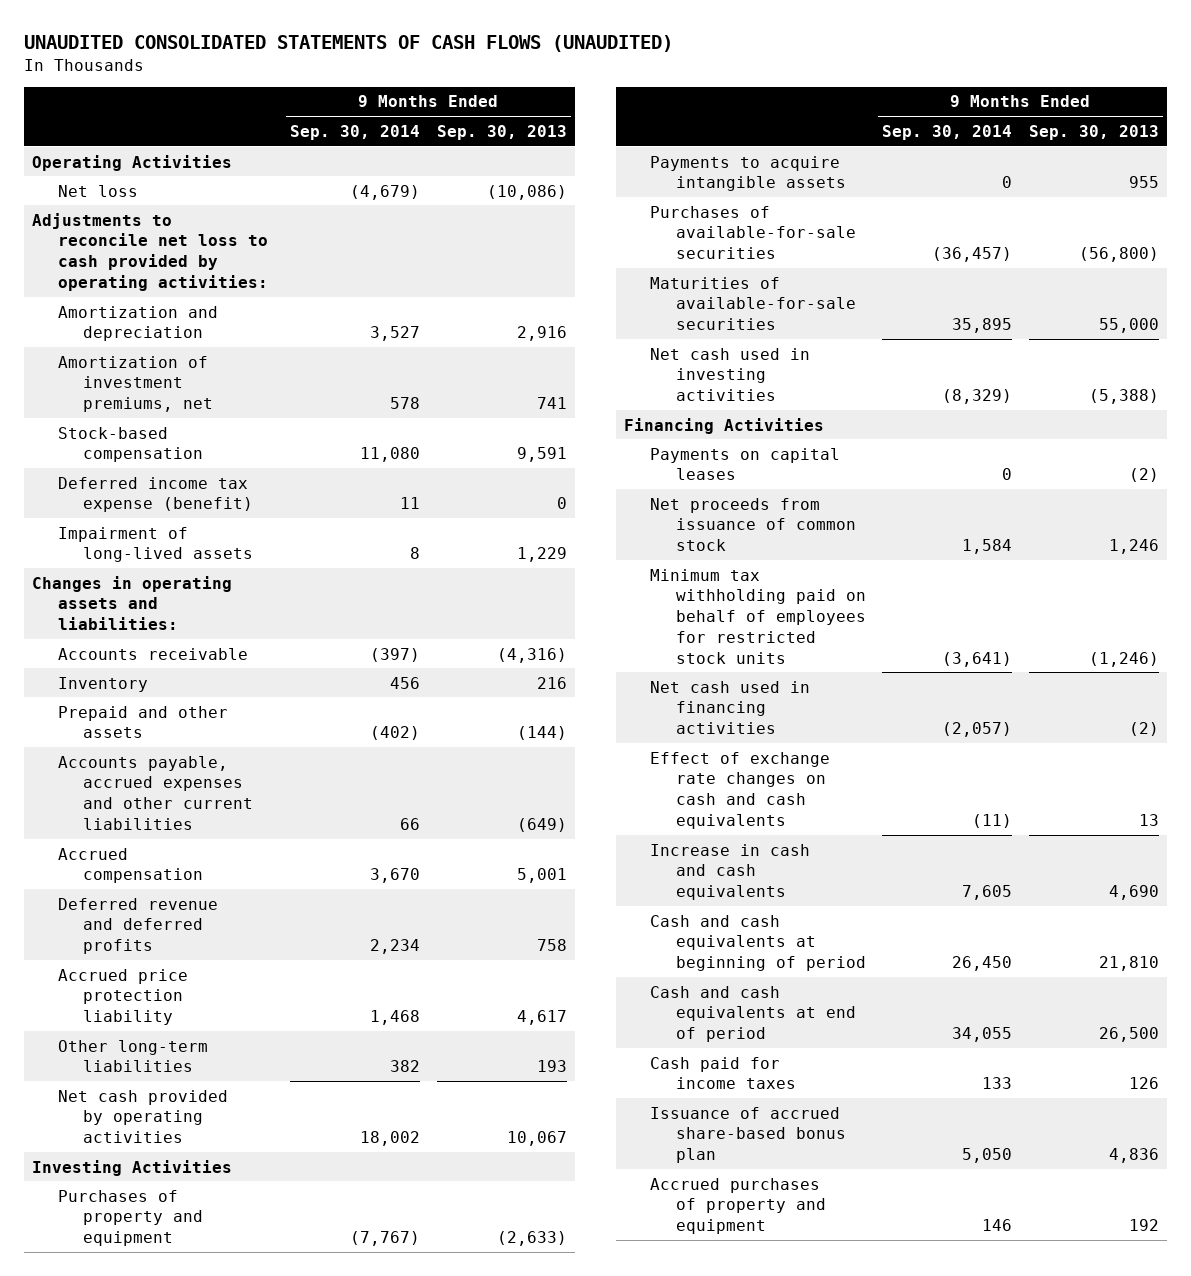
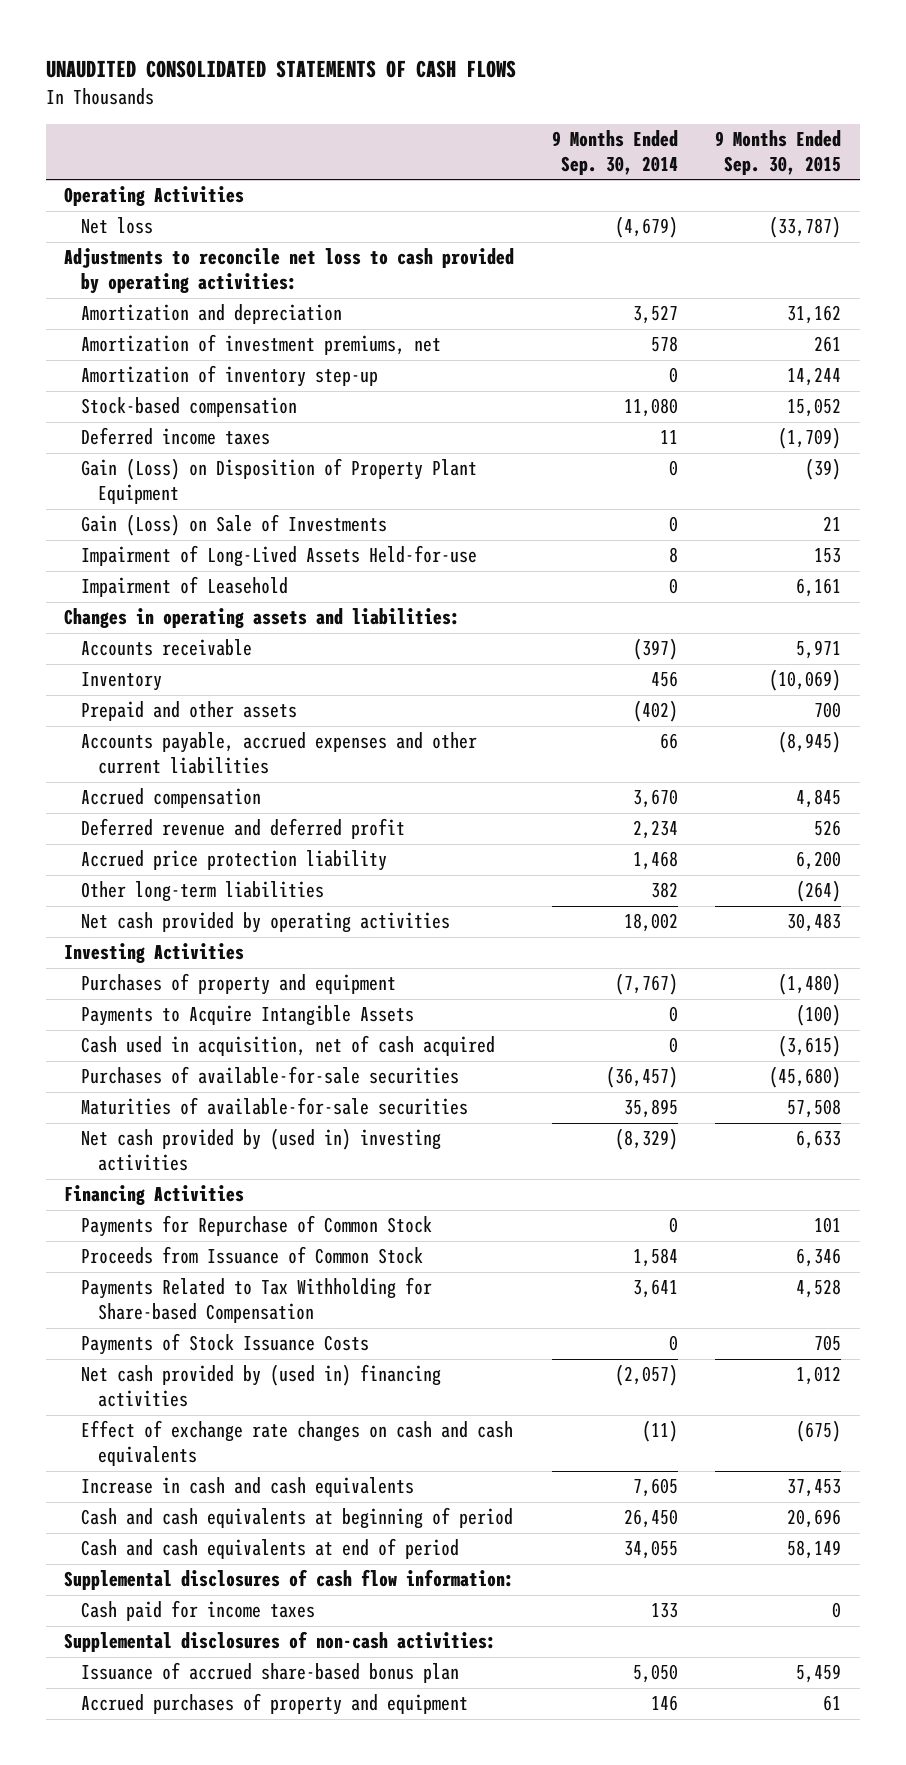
- UNAUDITED CONSOLIDATED STATEMENTS OF CASH FLOWS (UNAUDITED)
+ UNAUDITED CONSOLIDATED STATEMENTS OF CASH FLOWS
- | 9 Months Ended Sep. 30, 2014 | 9 Months Ended Sep. 30, 2013
+ | 9 Months Ended Sep. 30, 2014 | 9 Months Ended Sep. 30, 2015
+ Amortization of inventory step-up | 0 | 14,244
- Deferred income tax expense (benefit) | 11 | 0
- Impairment of long-lived assets | 8 | 1,229
+ Deferred income taxes | 11 | (1,709)
+ Gain (Loss) on Disposition of Property Plant Equipment | 0 | (39)
+ Gain (Loss) on Sale of Investments | 0 | 21
+ Impairment of Long-Lived Assets Held-for-use | 8 | 153
+ Impairment of Leasehold | 0 | 6,161
- Deferred revenue and deferred profits | 2,234 | 758
+ Deferred revenue and deferred profit | 2,234 | 526
- Payments to acquire intangible assets | 0 | 955
+ Payments to Acquire Intangible Assets | 0 | (100)
+ Cash used in acquisition, net of cash acquired | 0 | (3,615)
- Net cash used in investing activities | (8,329) | (5,388)
+ Net cash provided by (used in) investing activities | (8,329) | 6,633
- Payments on capital leases | 0 | (2)
- Net proceeds from issuance of common stock | 1,584 | 1,246
- Minimum tax withholding paid on behalf of employees for restricted stock units | (3,641) | (1,246)
- Net cash used in financing activities | (2,057) | (2)
+ Payments for Repurchase of Common Stock | 0 | 101
+ Proceeds from Issuance of Common Stock | 1,584 | 6,346
+ Payments Related to Tax Withholding for Share-based Compensation | 3,641 | 4,528
+ Payments of Stock Issuance Costs | 0 | 705
+ Net cash provided by (used in) financing activities | (2,057) | 1,012
+ Supplemental disclosures of cash flow information:
+ Supplemental disclosures of non-cash activities:

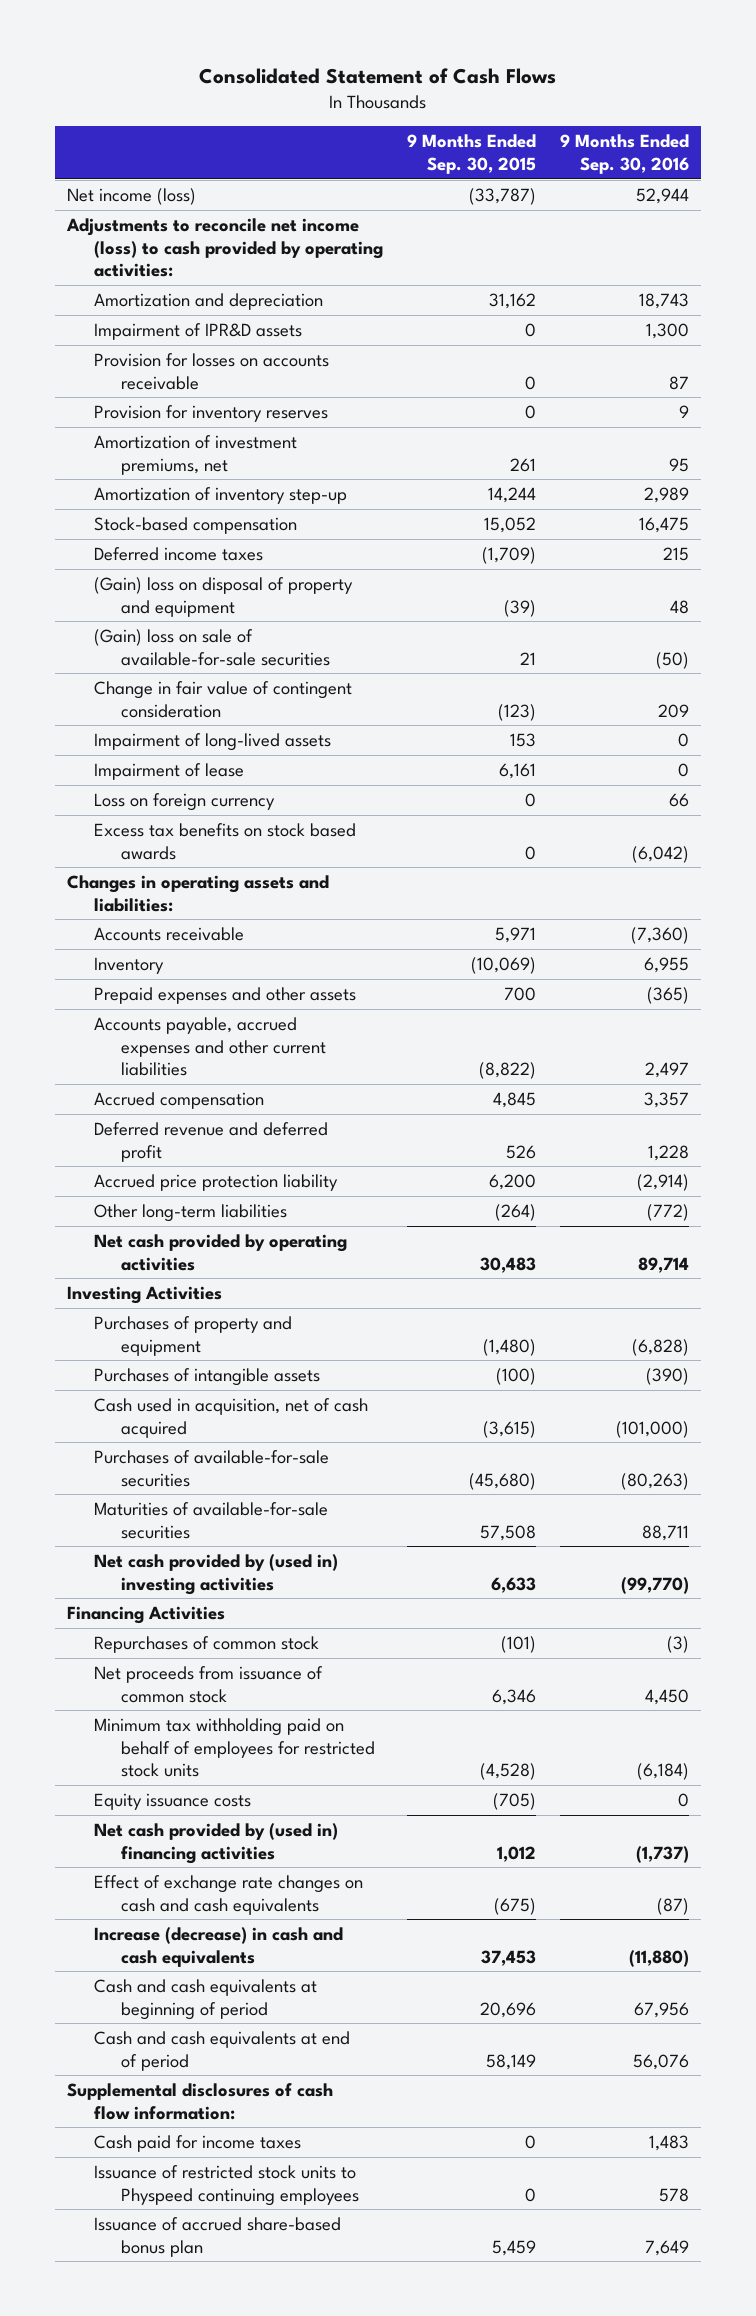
- UNAUDITED CONSOLIDATED STATEMENTS OF CASH FLOWS
+ Consolidated Statement of Cash Flows
- | 9 Months Ended Sep. 30, 2014 | 9 Months Ended Sep. 30, 2015
+ | 9 Months Ended Sep. 30, 2015 | 9 Months Ended Sep. 30, 2016
- Operating Activities
- Net loss | (4,679) | (33,787)
- Adjustments to reconcile net loss to cash provided by operating activities:
+ Net income (loss) | (33,787) | 52,944
+ Adjustments to reconcile net income (loss) to cash provided by operating activities:
+ Impairment of IPR&D assets | 0 | 1,300
+ Provision for losses on accounts receivable | 0 | 87
+ Provision for inventory reserves | 0 | 9
- Gain (Loss) on Disposition of Property Plant Equipment | 0 | (39)
- Gain (Loss) on Sale of Investments | 0 | 21
- Impairment of Long-Lived Assets Held-for-use | 8 | 153
- Impairment of Leasehold | 0 | 6,161
+ (Gain) loss on disposal of property and equipment | (39) | 48
+ (Gain) loss on sale of available-for-sale securities | 21 | (50)
+ Change in fair value of contingent consideration | (123) | 209
+ Impairment of long-lived assets | 153 | 0
+ Impairment of lease | 6,161 | 0
+ Loss on foreign currency | 0 | 66
+ Excess tax benefits on stock based awards | 0 | (6,042)
- Prepaid and other assets | (402) | 700
- Accounts payable, accrued expenses and other current liabilities | 66 | (8,945)
+ Prepaid expenses and other assets | 700 | (365)
+ Accounts payable, accrued expenses and other current liabilities | (8,822) | 2,497
- Payments to Acquire Intangible Assets | 0 | (100)
+ Purchases of intangible assets | (100) | (390)
- Payments for Repurchase of Common Stock | 0 | 101
- Proceeds from Issuance of Common Stock | 1,584 | 6,346
- Payments Related to Tax Withholding for Share-based Compensation | 3,641 | 4,528
- Payments of Stock Issuance Costs | 0 | 705
+ Repurchases of common stock | (101) | (3)
+ Net proceeds from issuance of common stock | 6,346 | 4,450
+ Minimum tax withholding paid on behalf of employees for restricted stock units | (4,528) | (6,184)
+ Equity issuance costs | (705) | 0
- Increase in cash and cash equivalents | 7,605 | 37,453
+ Increase (decrease) in cash and cash equivalents | 37,453 | (11,880)
- Supplemental disclosures of non-cash activities:
+ Issuance of restricted stock units to Physpeed continuing employees | 0 | 578
- Accrued purchases of property and equipment | 146 | 61

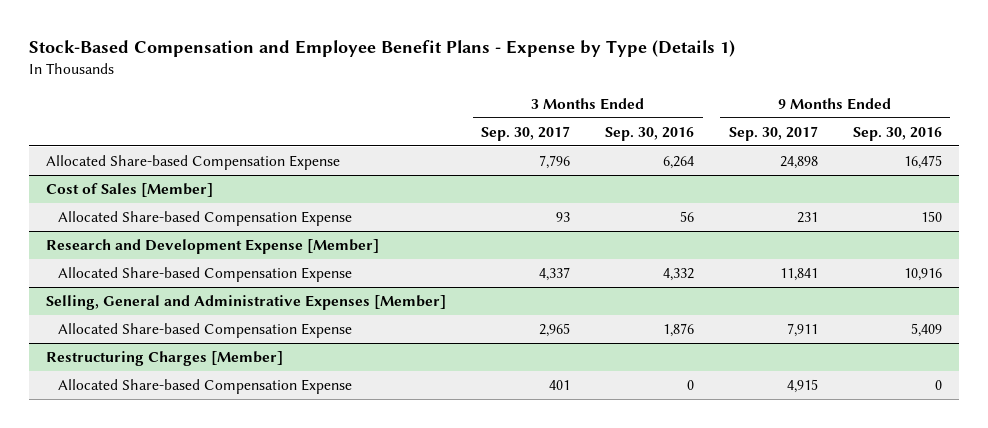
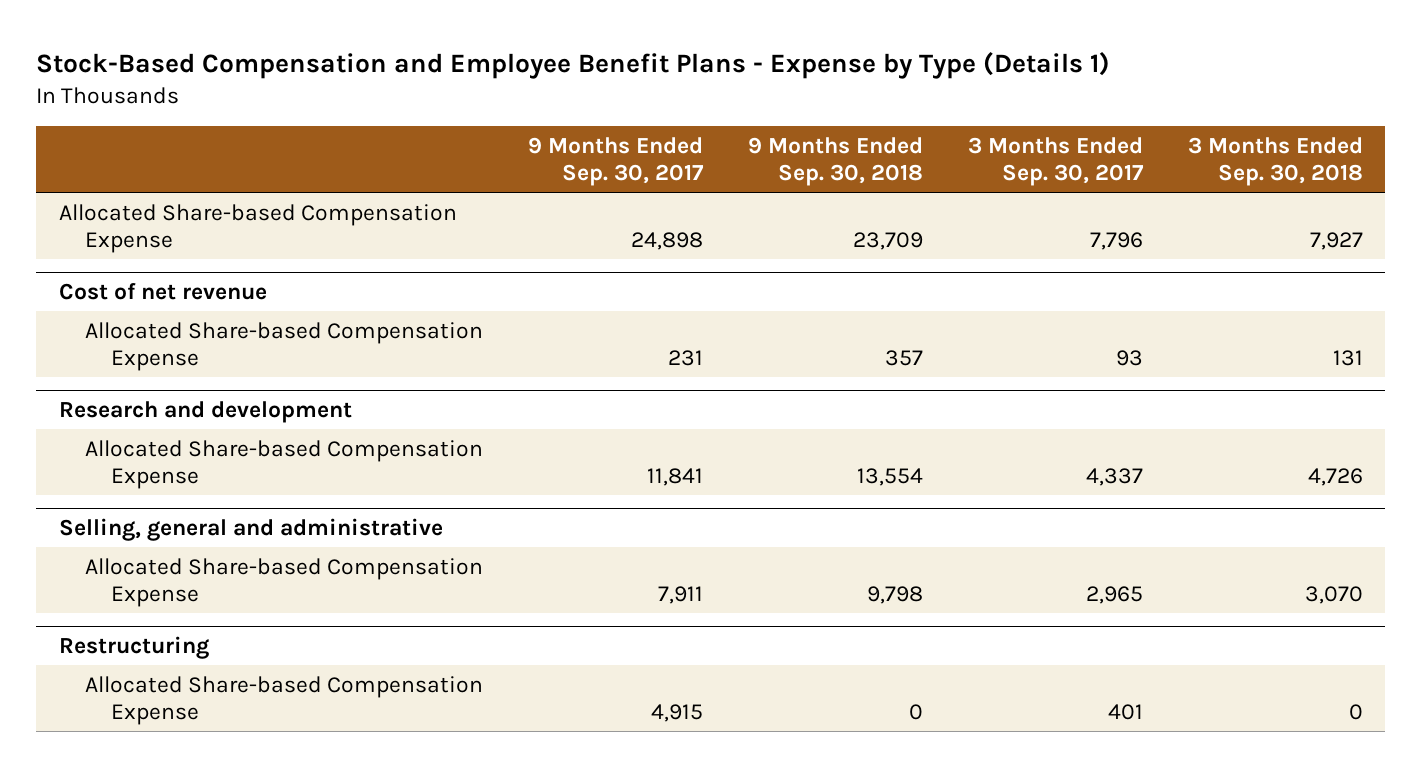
- | 3 Months Ended Sep. 30, 2017 | 3 Months Ended Sep. 30, 2016 | 9 Months Ended Sep. 30, 2017 | 9 Months Ended Sep. 30, 2016
+ | 9 Months Ended Sep. 30, 2017 | 9 Months Ended Sep. 30, 2018 | 3 Months Ended Sep. 30, 2017 | 3 Months Ended Sep. 30, 2018
- Cost of Sales [Member]
+ Cost of net revenue
- Research and Development Expense [Member]
+ Research and development
- Selling, General and Administrative Expenses [Member]
+ Selling, general and administrative
- Restructuring Charges [Member]
+ Restructuring

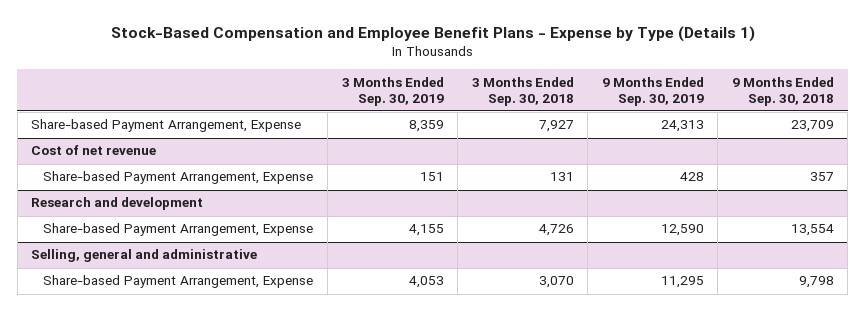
- | 9 Months Ended Sep. 30, 2017 | 9 Months Ended Sep. 30, 2018 | 3 Months Ended Sep. 30, 2017 | 3 Months Ended Sep. 30, 2018
+ | 3 Months Ended Sep. 30, 2019 | 3 Months Ended Sep. 30, 2018 | 9 Months Ended Sep. 30, 2019 | 9 Months Ended Sep. 30, 2018
- Allocated Share-based Compensation Expense | 24,898 | 23,709 | 7,796 | 7,927
+ Share-based Payment Arrangement, Expense | 8,359 | 7,927 | 24,313 | 23,709
@ Cost of net revenue
- Allocated Share-based Compensation Expense | 231 | 357 | 93 | 131
+ Share-based Payment Arrangement, Expense | 151 | 131 | 428 | 357
@ Research and development
- Allocated Share-based Compensation Expense | 11,841 | 13,554 | 4,337 | 4,726
+ Share-based Payment Arrangement, Expense | 4,155 | 4,726 | 12,590 | 13,554
@ Selling, general and administrative
- Allocated Share-based Compensation Expense | 7,911 | 9,798 | 2,965 | 3,070
- Restructuring
- Allocated Share-based Compensation Expense | 4,915 | 0 | 401 | 0
@ Selling, general and administrative
+ Share-based Payment Arrangement, Expense | 4,053 | 3,070 | 11,295 | 9,798

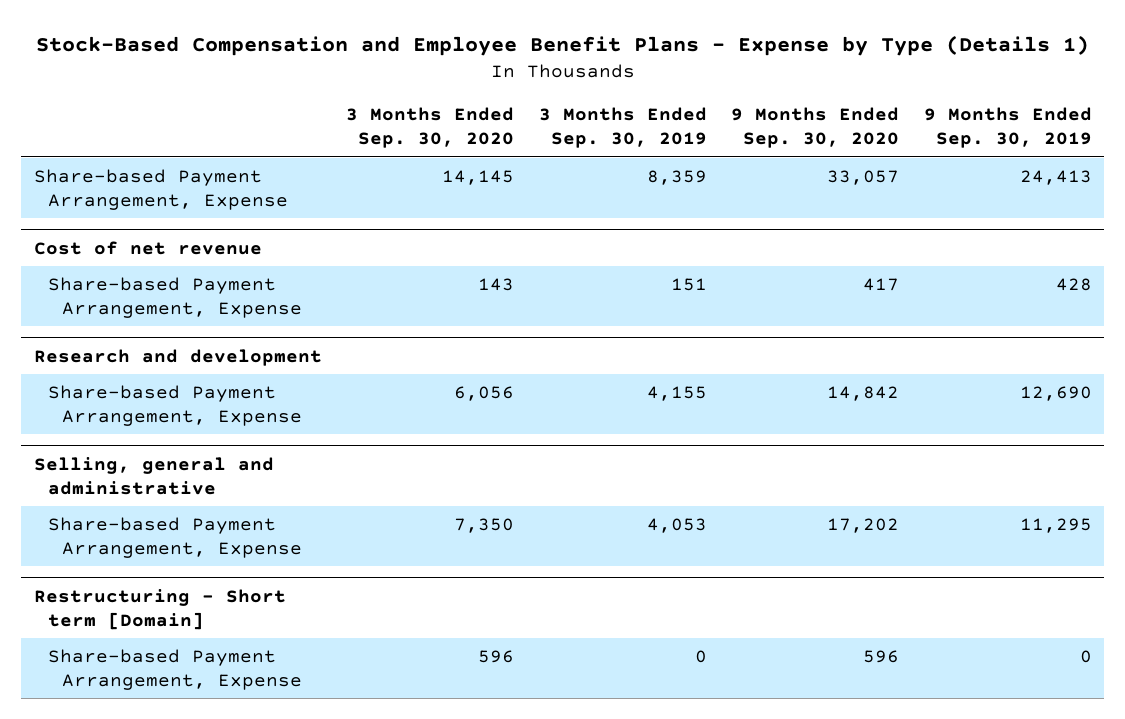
- | 3 Months Ended Sep. 30, 2019 | 3 Months Ended Sep. 30, 2018 | 9 Months Ended Sep. 30, 2019 | 9 Months Ended Sep. 30, 2018
+ | 3 Months Ended Sep. 30, 2020 | 3 Months Ended Sep. 30, 2019 | 9 Months Ended Sep. 30, 2020 | 9 Months Ended Sep. 30, 2019
- Share-based Payment Arrangement, Expense | 8,359 | 7,927 | 24,313 | 23,709
+ Share-based Payment Arrangement, Expense | 14,145 | 8,359 | 33,057 | 24,413
@ Research and development
- Share-based Payment Arrangement, Expense | 4,155 | 4,726 | 12,590 | 13,554
+ Share-based Payment Arrangement, Expense | 6,056 | 4,155 | 14,842 | 12,690
+ Restructuring - Short term [Domain]
+ Share-based Payment Arrangement, Expense | 596 | 0 | 596 | 0

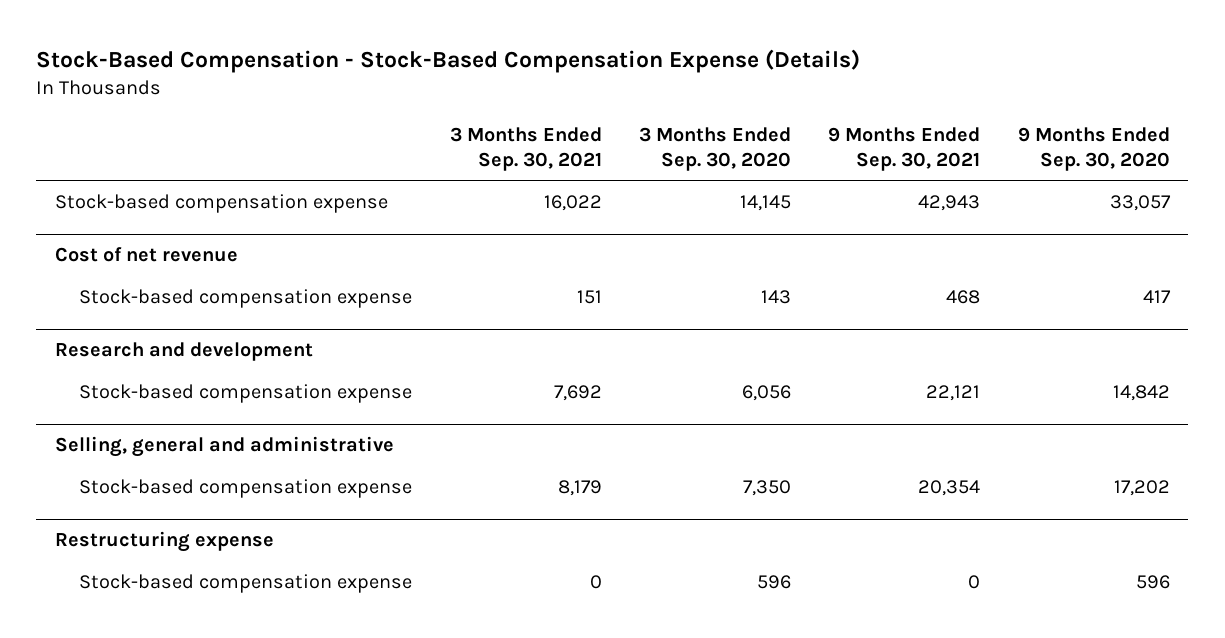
- Stock-Based Compensation and Employee Benefit Plans - Expense by Type (Details 1)
+ Stock-Based Compensation - Stock-Based Compensation Expense (Details)
- | 3 Months Ended Sep. 30, 2020 | 3 Months Ended Sep. 30, 2019 | 9 Months Ended Sep. 30, 2020 | 9 Months Ended Sep. 30, 2019
+ | 3 Months Ended Sep. 30, 2021 | 3 Months Ended Sep. 30, 2020 | 9 Months Ended Sep. 30, 2021 | 9 Months Ended Sep. 30, 2020
- Share-based Payment Arrangement, Expense | 14,145 | 8,359 | 33,057 | 24,413
+ Stock-based compensation expense | 16,022 | 14,145 | 42,943 | 33,057
@ Cost of net revenue
- Share-based Payment Arrangement, Expense | 143 | 151 | 417 | 428
+ Stock-based compensation expense | 151 | 143 | 468 | 417
@ Research and development
- Share-based Payment Arrangement, Expense | 6,056 | 4,155 | 14,842 | 12,690
+ Stock-based compensation expense | 7,692 | 6,056 | 22,121 | 14,842
@ Selling, general and administrative
- Share-based Payment Arrangement, Expense | 7,350 | 4,053 | 17,202 | 11,295
- Restructuring - Short term [Domain]
- Share-based Payment Arrangement, Expense | 596 | 0 | 596 | 0
@ Selling, general and administrative
+ Stock-based compensation expense | 8,179 | 7,350 | 20,354 | 17,202
+ Restructuring expense
+ Stock-based compensation expense | 0 | 596 | 0 | 596

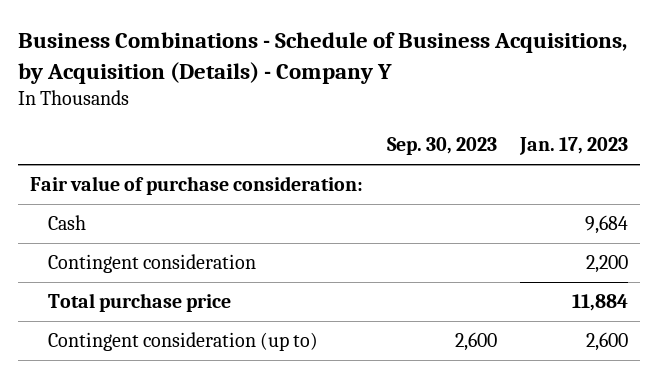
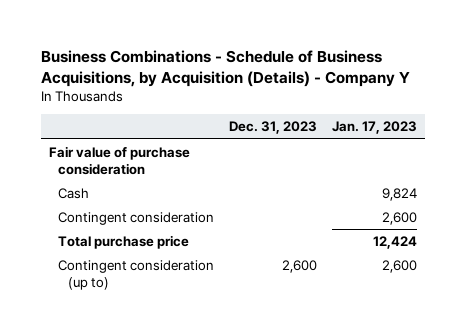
- | Sep. 30, 2023 | Jan. 17, 2023
+ | Dec. 31, 2023 | Jan. 17, 2023
- Fair value of purchase consideration:
- Cash | | 9,684
- Contingent consideration | | 2,200
- Total purchase price | | 11,884
+ Fair value of purchase consideration
+ Cash | | 9,824
+ Contingent consideration | | 2,600
+ Total purchase price | | 12,424

